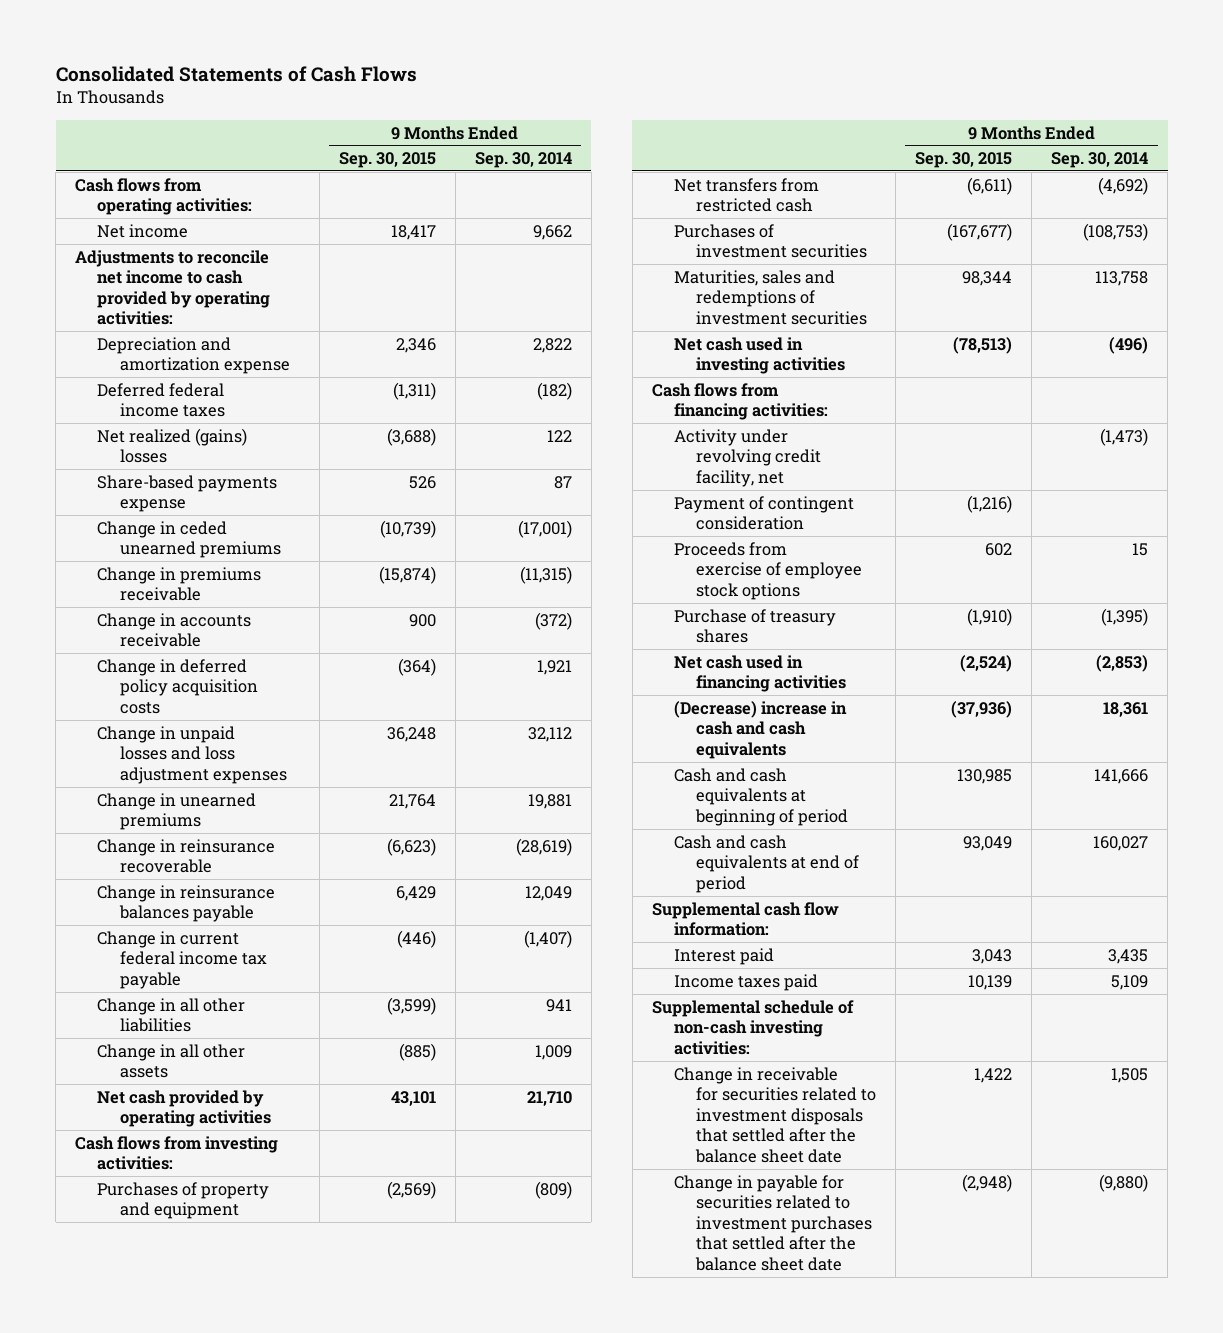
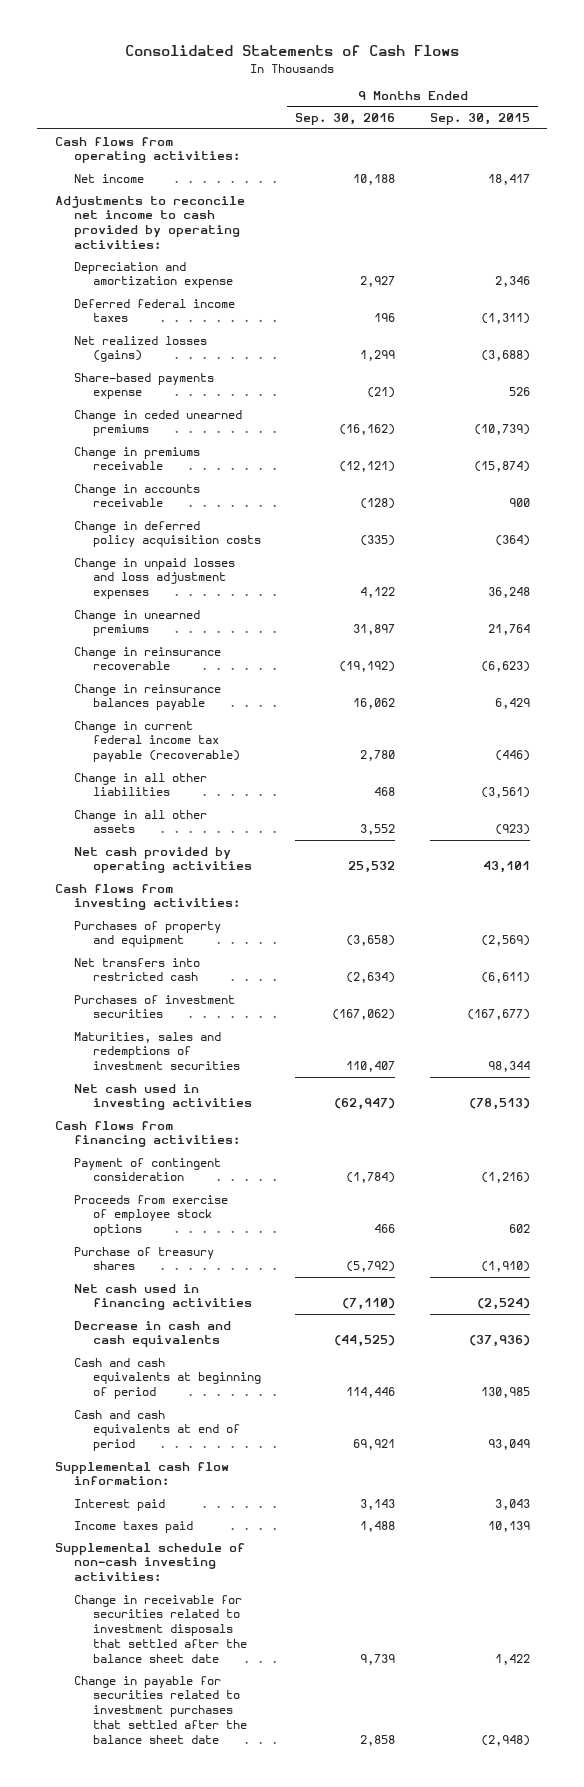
- | 9 Months Ended Sep. 30, 2015 | 9 Months Ended Sep. 30, 2014
+ | 9 Months Ended Sep. 30, 2016 | 9 Months Ended Sep. 30, 2015
- Net realized (gains) losses | (3,688) | 122
+ Net realized losses (gains) | 1,299 | (3,688)
- Change in current federal income tax payable | (446) | (1,407)
- Change in all other liabilities | (3,599) | 941
- Change in all other assets | (885) | 1,009
+ Change in current federal income tax payable (recoverable) | 2,780 | (446)
+ Change in all other liabilities | 468 | (3,561)
+ Change in all other assets | 3,552 | (923)
- Net transfers from restricted cash | (6,611) | (4,692)
+ Net transfers into restricted cash | (2,634) | (6,611)
- Activity under revolving credit facility, net | | (1,473)
- (Decrease) increase in cash and cash equivalents | (37,936) | 18,361
+ Decrease in cash and cash equivalents | (44,525) | (37,936)

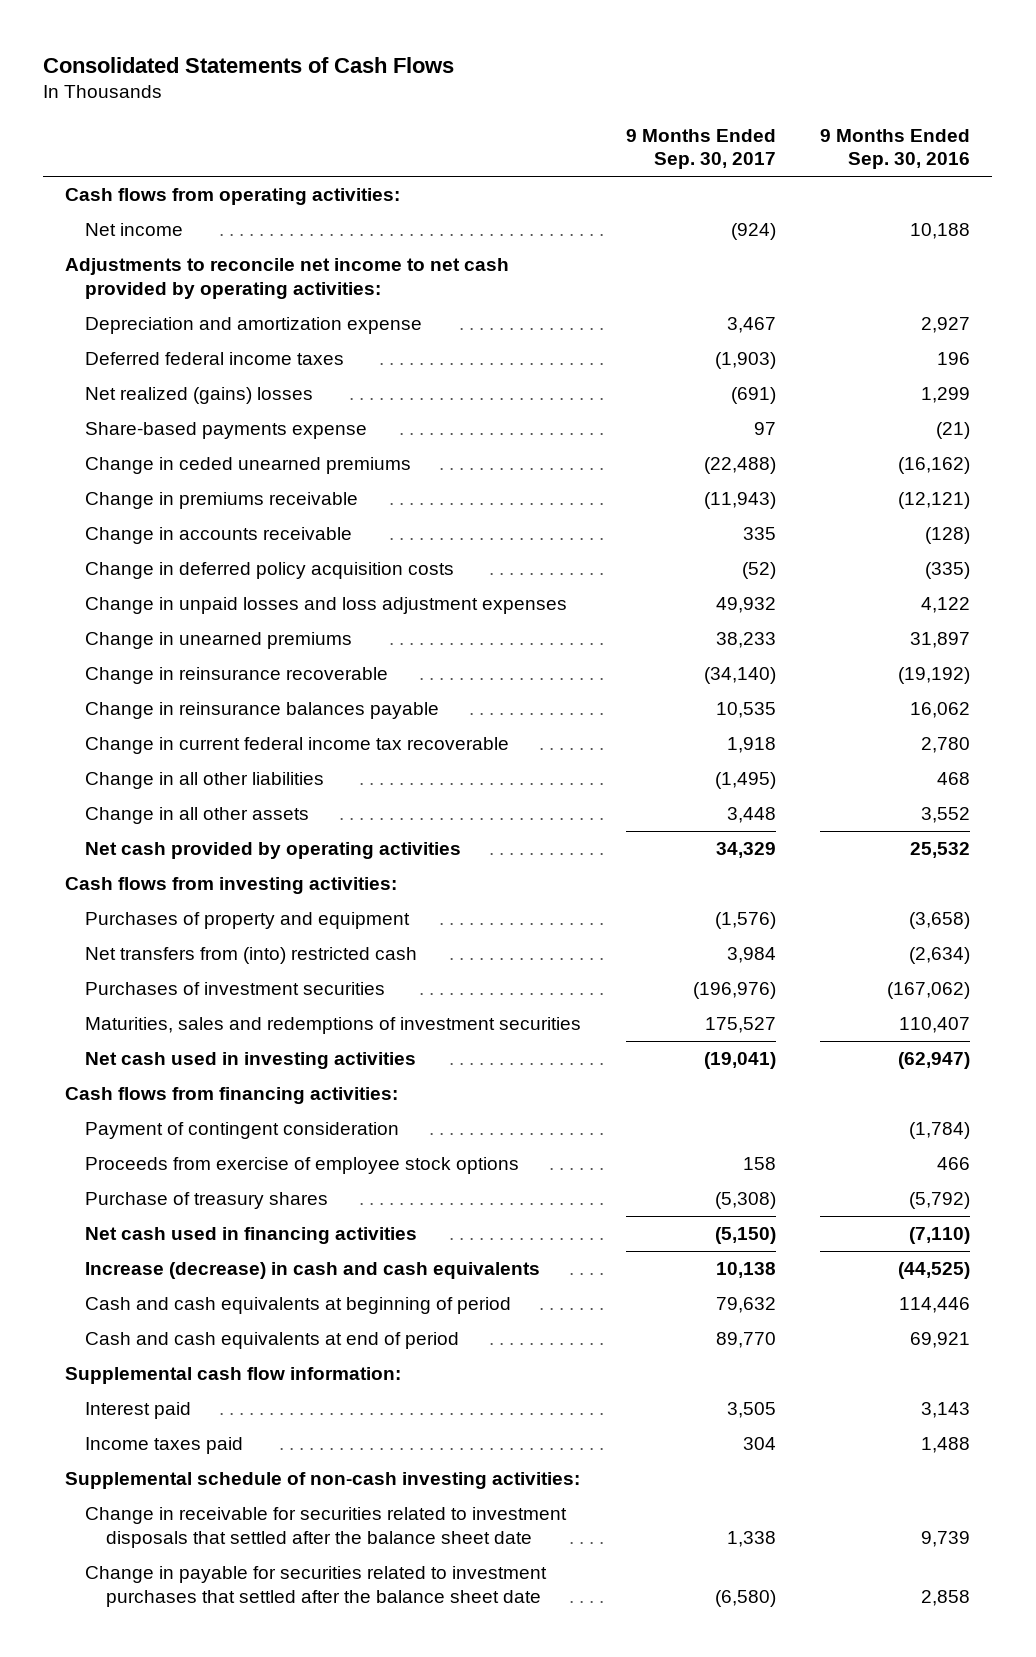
- | 9 Months Ended Sep. 30, 2016 | 9 Months Ended Sep. 30, 2015
+ | 9 Months Ended Sep. 30, 2017 | 9 Months Ended Sep. 30, 2016
- Adjustments to reconcile net income to cash provided by operating activities:
+ Adjustments to reconcile net income to net cash provided by operating activities:
- Net realized losses (gains) | 1,299 | (3,688)
+ Net realized (gains) losses | (691) | 1,299
- Change in current federal income tax payable (recoverable) | 2,780 | (446)
+ Change in current federal income tax recoverable | 1,918 | 2,780
- Net transfers into restricted cash | (2,634) | (6,611)
+ Net transfers from (into) restricted cash | 3,984 | (2,634)
- Decrease in cash and cash equivalents | (44,525) | (37,936)
+ Increase (decrease) in cash and cash equivalents | 10,138 | (44,525)

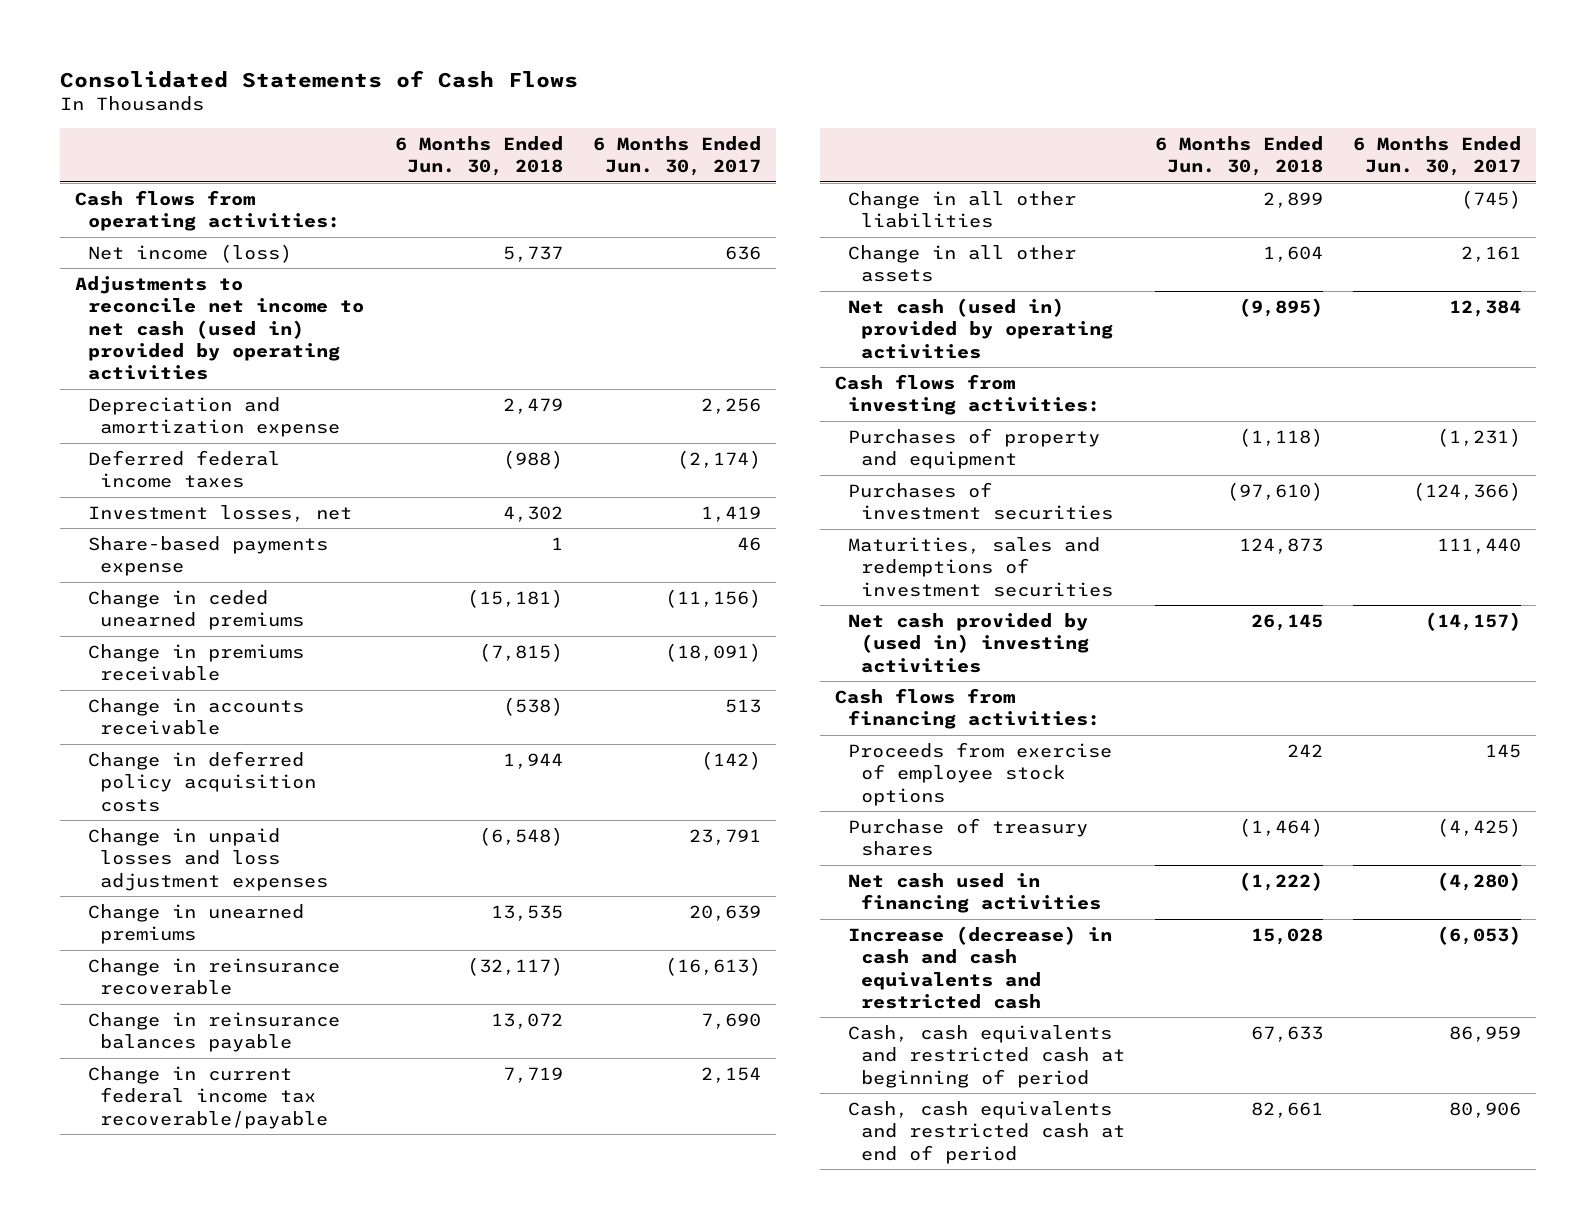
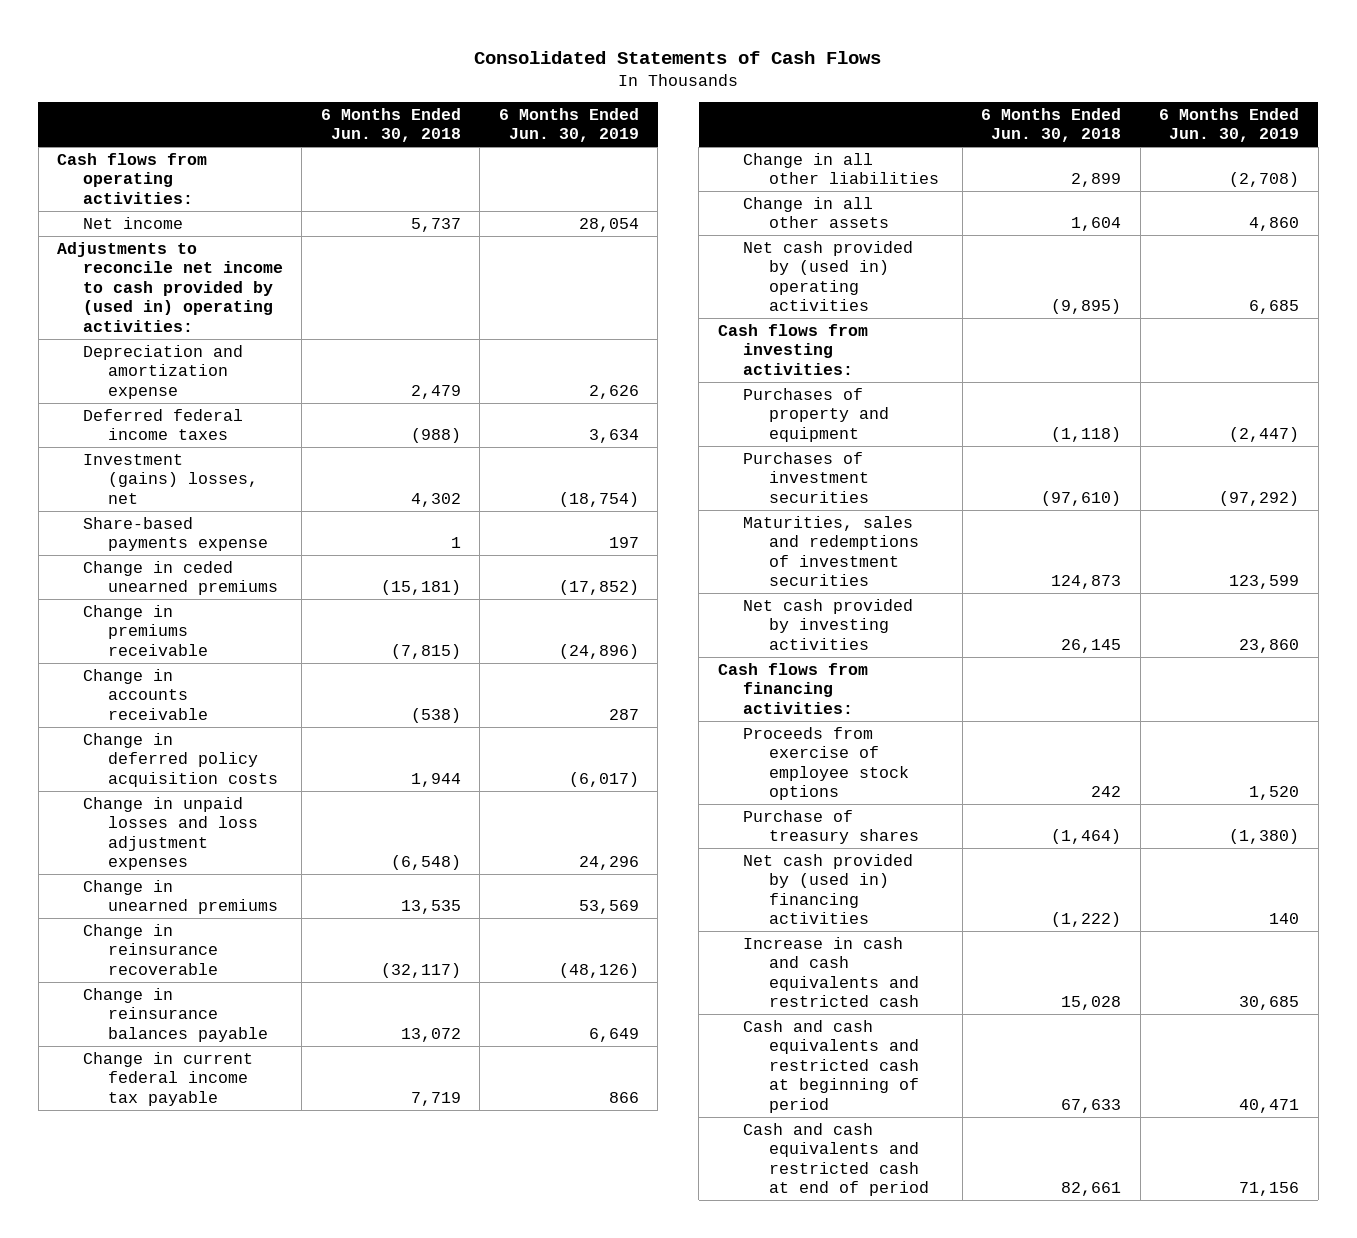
- | 6 Months Ended Jun. 30, 2018 | 6 Months Ended Jun. 30, 2017
+ | 6 Months Ended Jun. 30, 2018 | 6 Months Ended Jun. 30, 2019
- Net income (loss) | 5,737 | 636
- Adjustments to reconcile net income to net cash (used in) provided by operating activities
+ Net income | 5,737 | 28,054
+ Adjustments to reconcile net income to cash provided by (used in) operating activities:
- Investment losses, net | 4,302 | 1,419
+ Investment (gains) losses, net | 4,302 | (18,754)
- Change in current federal income tax recoverable/payable | 7,719 | 2,154
+ Change in current federal income tax payable | 7,719 | 866
- Net cash (used in) provided by operating activities | (9,895) | 12,384
+ Net cash provided by (used in) operating activities | (9,895) | 6,685
- Net cash provided by (used in) investing activities | 26,145 | (14,157)
+ Net cash provided by investing activities | 26,145 | 23,860
- Net cash used in financing activities | (1,222) | (4,280)
- Increase (decrease) in cash and cash equivalents and restricted cash | 15,028 | (6,053)
- Cash, cash equivalents and restricted cash at beginning of period | 67,633 | 86,959
- Cash, cash equivalents and restricted cash at end of period | 82,661 | 80,906
+ Net cash provided by (used in) financing activities | (1,222) | 140
+ Increase in cash and cash equivalents and restricted cash | 15,028 | 30,685
+ Cash and cash equivalents and restricted cash at beginning of period | 67,633 | 40,471
+ Cash and cash equivalents and restricted cash at end of period | 82,661 | 71,156

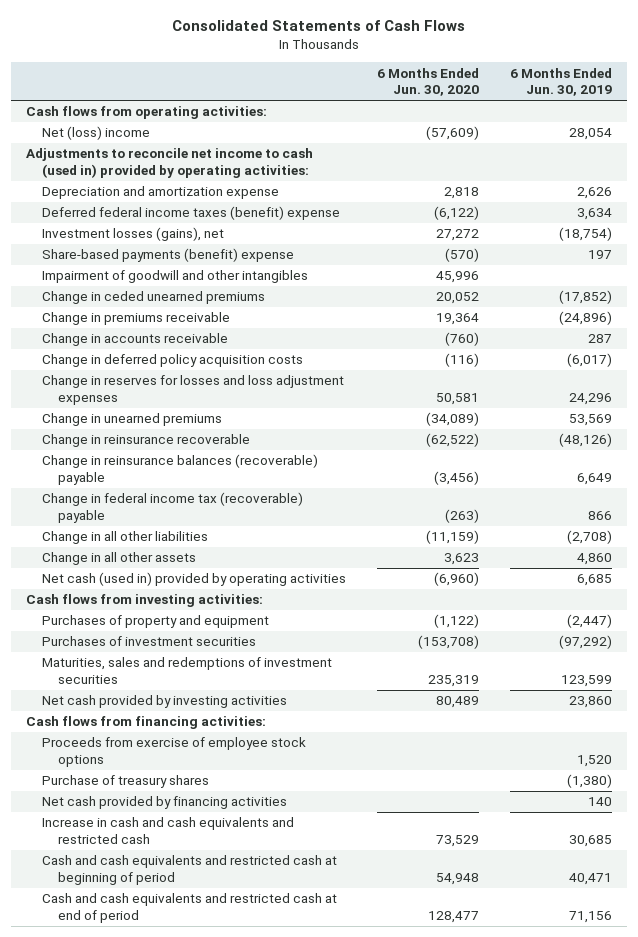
- | 6 Months Ended Jun. 30, 2018 | 6 Months Ended Jun. 30, 2019
+ | 6 Months Ended Jun. 30, 2020 | 6 Months Ended Jun. 30, 2019
- Net income | 5,737 | 28,054
- Adjustments to reconcile net income to cash provided by (used in) operating activities:
+ Net (loss) income | (57,609) | 28,054
+ Adjustments to reconcile net income to cash (used in) provided by operating activities:
- Deferred federal income taxes | (988) | 3,634
- Investment (gains) losses, net | 4,302 | (18,754)
- Share-based payments expense | 1 | 197
+ Deferred federal income taxes (benefit) expense | (6,122) | 3,634
+ Investment losses (gains), net | 27,272 | (18,754)
+ Share-based payments (benefit) expense | (570) | 197
+ Impairment of goodwill and other intangibles | 45,996 |
- Change in unpaid losses and loss adjustment expenses | (6,548) | 24,296
+ Change in reserves for losses and loss adjustment expenses | 50,581 | 24,296
- Change in reinsurance balances payable | 13,072 | 6,649
- Change in current federal income tax payable | 7,719 | 866
+ Change in reinsurance balances (recoverable) payable | (3,456) | 6,649
+ Change in federal income tax (recoverable) payable | (263) | 866
- Net cash provided by (used in) operating activities | (9,895) | 6,685
+ Net cash (used in) provided by operating activities | (6,960) | 6,685
- Net cash provided by (used in) financing activities | (1,222) | 140
+ Net cash provided by financing activities | | 140

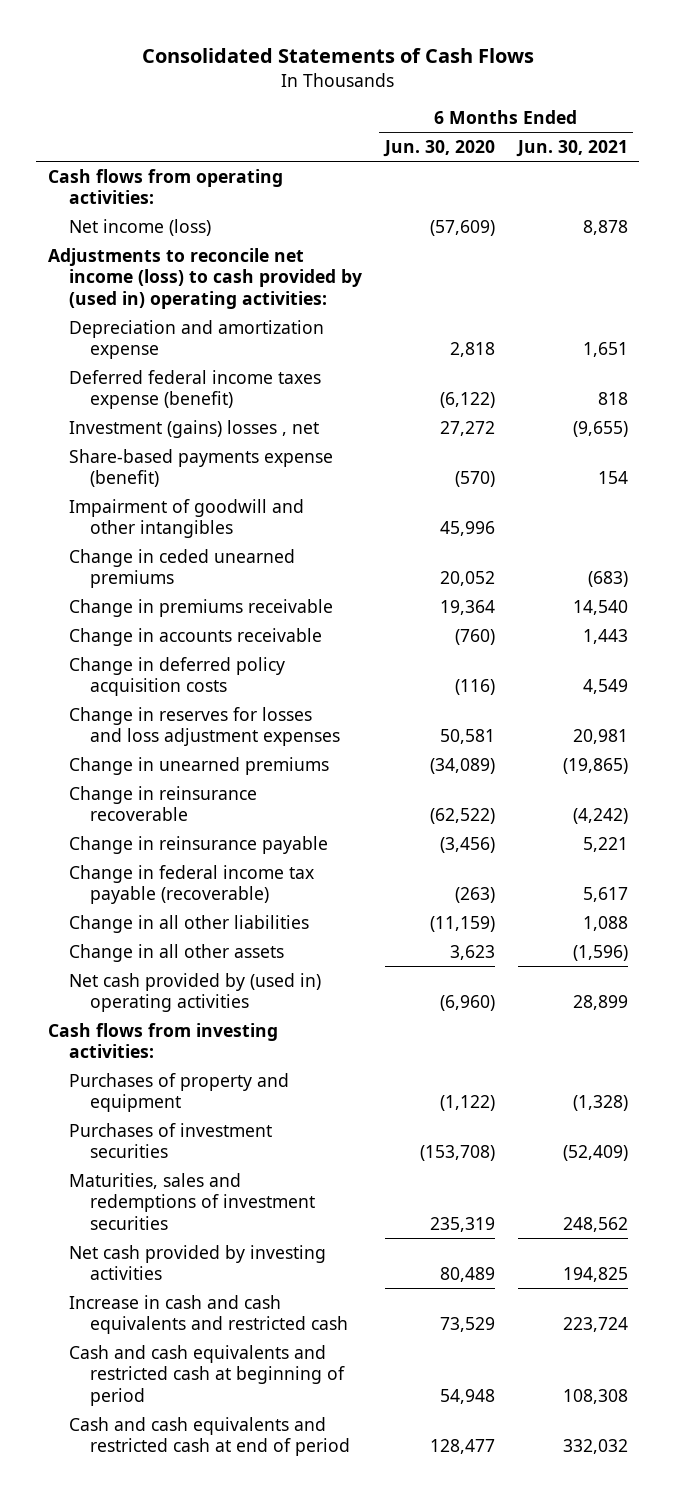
- | 6 Months Ended Jun. 30, 2020 | 6 Months Ended Jun. 30, 2019
+ | 6 Months Ended Jun. 30, 2020 | 6 Months Ended Jun. 30, 2021
- Net (loss) income | (57,609) | 28,054
- Adjustments to reconcile net income to cash (used in) provided by operating activities:
+ Net income (loss) | (57,609) | 8,878
+ Adjustments to reconcile net income (loss) to cash provided by (used in) operating activities:
- Deferred federal income taxes (benefit) expense | (6,122) | 3,634
- Investment losses (gains), net | 27,272 | (18,754)
- Share-based payments (benefit) expense | (570) | 197
+ Deferred federal income taxes expense (benefit) | (6,122) | 818
+ Investment (gains) losses , net | 27,272 | (9,655)
+ Share-based payments expense (benefit) | (570) | 154
- Change in reinsurance balances (recoverable) payable | (3,456) | 6,649
- Change in federal income tax (recoverable) payable | (263) | 866
+ Change in reinsurance payable | (3,456) | 5,221
+ Change in federal income tax payable (recoverable) | (263) | 5,617
- Net cash (used in) provided by operating activities | (6,960) | 6,685
+ Net cash provided by (used in) operating activities | (6,960) | 28,899
- Cash flows from financing activities:
- Proceeds from exercise of employee stock options | | 1,520
- Purchase of treasury shares | | (1,380)
- Net cash provided by financing activities | | 140

